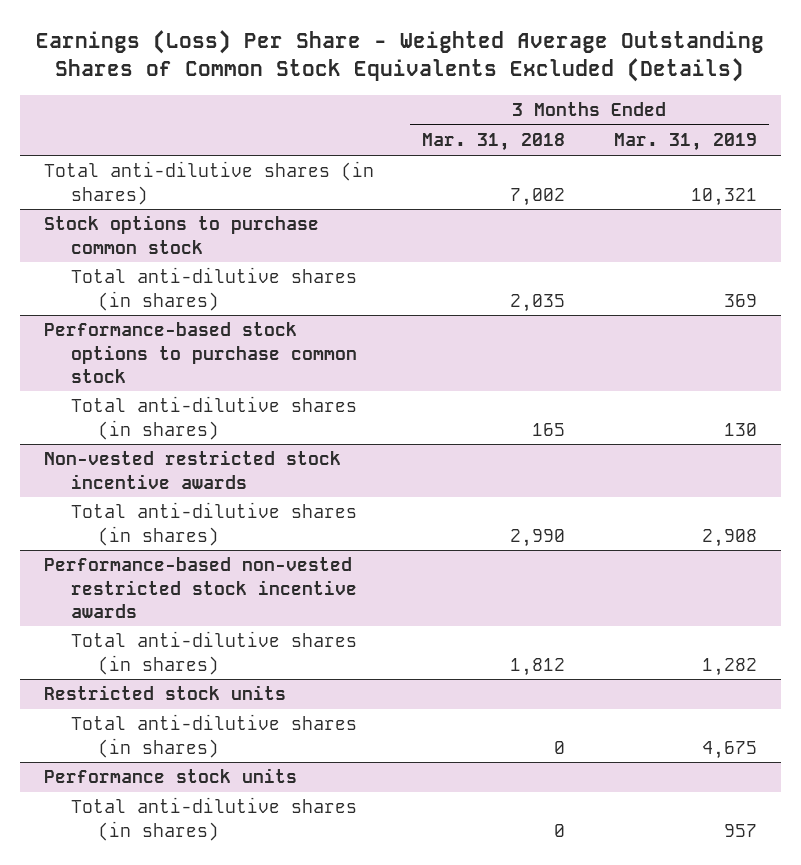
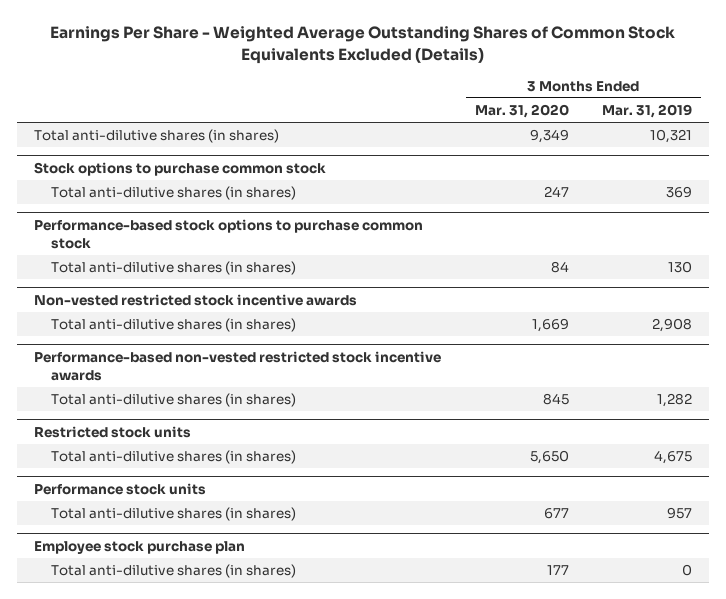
- Earnings (Loss) Per Share - Weighted Average Outstanding Shares of Common Stock Equivalents Excluded (Details)
+ Earnings Per Share - Weighted Average Outstanding Shares of Common Stock Equivalents Excluded (Details)
- | 3 Months Ended Mar. 31, 2018 | 3 Months Ended Mar. 31, 2019
+ | 3 Months Ended Mar. 31, 2020 | 3 Months Ended Mar. 31, 2019
+ Employee stock purchase plan
+ Total anti-dilutive shares (in shares) | 177 | 0

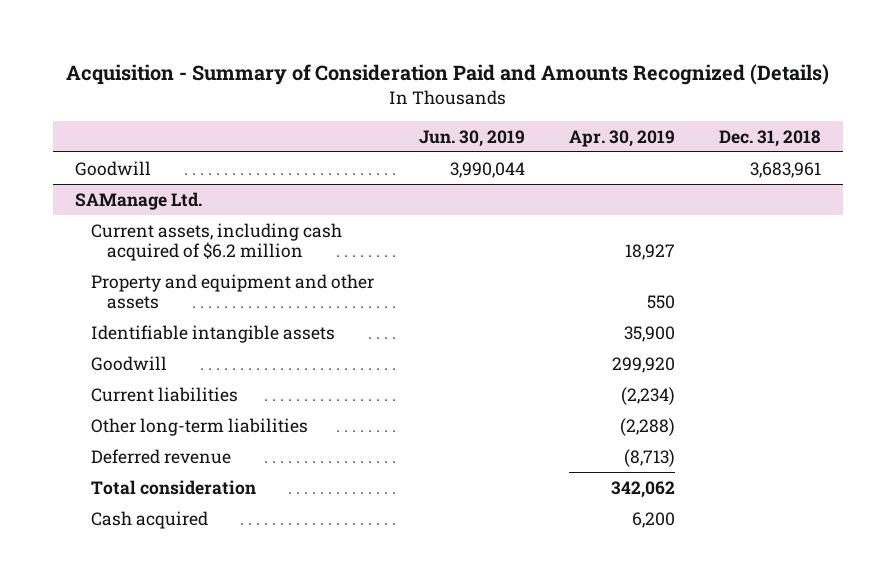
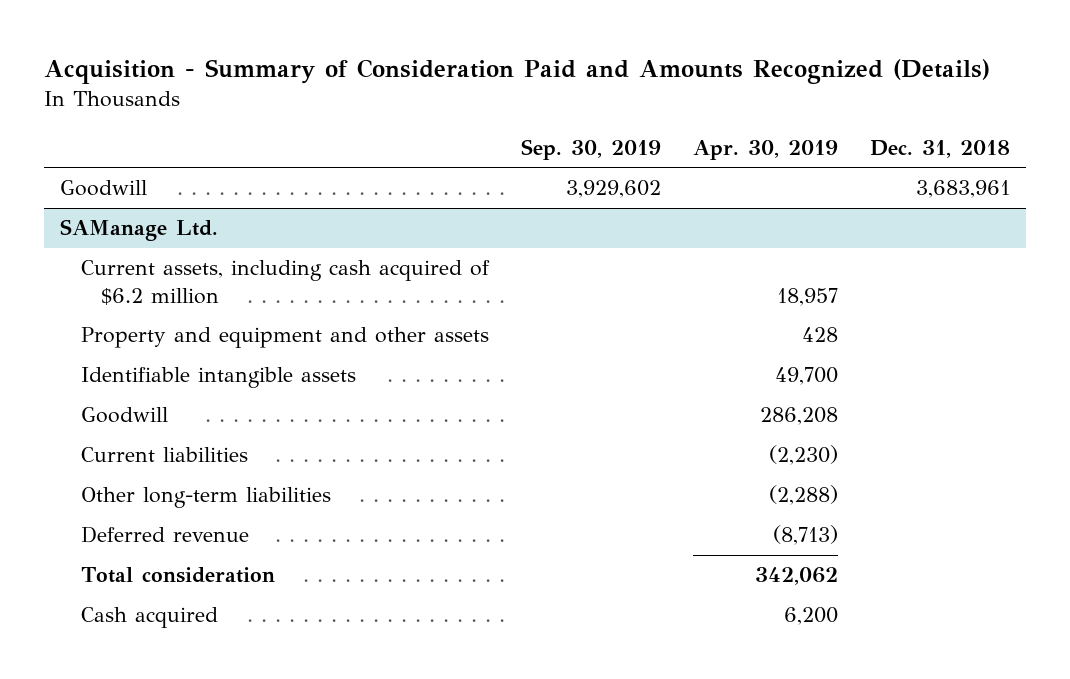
- | Jun. 30, 2019 | Apr. 30, 2019 | Dec. 31, 2018
+ | Sep. 30, 2019 | Apr. 30, 2019 | Dec. 31, 2018
@ SAManage Ltd.
- Current assets, including cash acquired of $6.2 million | | 18,927 |
- Property and equipment and other assets | | 550 |
- Identifiable intangible assets | | 35,900 |
- Goodwill | | 299,920 |
- Current liabilities | | (2,234) |
+ Current assets, including cash acquired of $6.2 million | | 18,957 |
+ Property and equipment and other assets | | 428 |
+ Identifiable intangible assets | | 49,700 |
+ Goodwill | | 286,208 |
+ Current liabilities | | (2,230) |

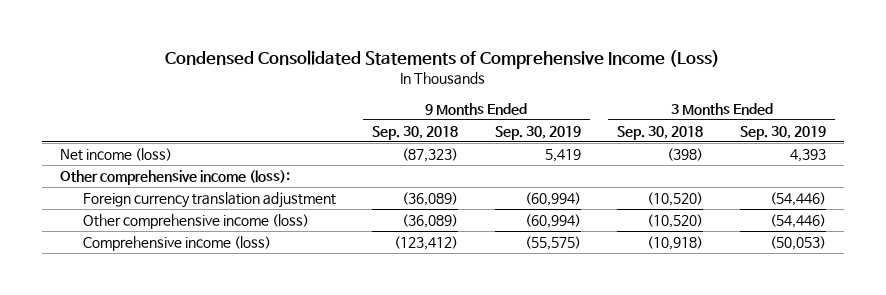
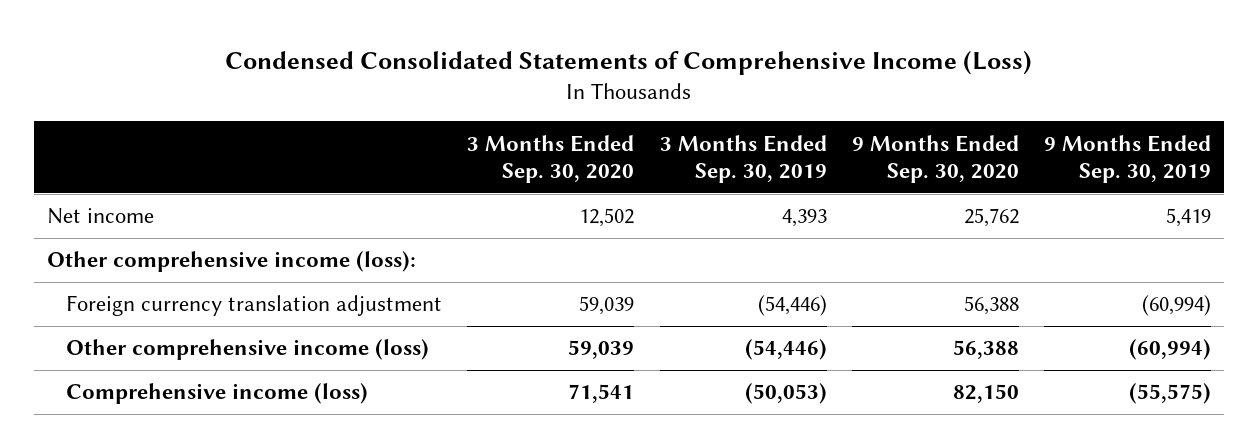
- | 9 Months Ended Sep. 30, 2018 | 9 Months Ended Sep. 30, 2019 | 3 Months Ended Sep. 30, 2018 | 3 Months Ended Sep. 30, 2019
+ | 3 Months Ended Sep. 30, 2020 | 3 Months Ended Sep. 30, 2019 | 9 Months Ended Sep. 30, 2020 | 9 Months Ended Sep. 30, 2019
- Net income (loss) | (87,323) | 5,419 | (398) | 4,393
+ Net income | 12,502 | 4,393 | 25,762 | 5,419

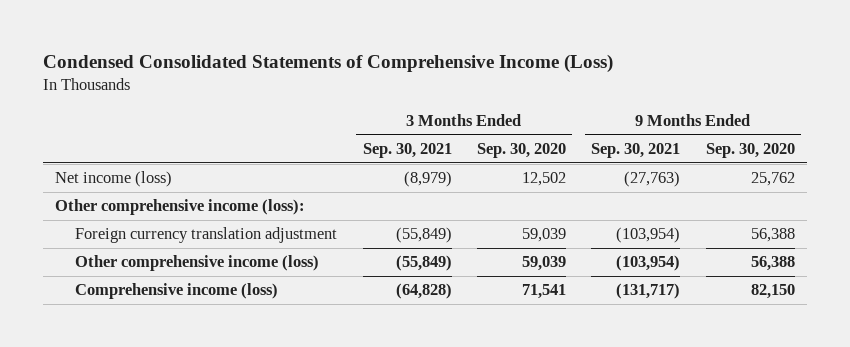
- | 3 Months Ended Sep. 30, 2020 | 3 Months Ended Sep. 30, 2019 | 9 Months Ended Sep. 30, 2020 | 9 Months Ended Sep. 30, 2019
+ | 3 Months Ended Sep. 30, 2021 | 3 Months Ended Sep. 30, 2020 | 9 Months Ended Sep. 30, 2021 | 9 Months Ended Sep. 30, 2020
- Net income | 12,502 | 4,393 | 25,762 | 5,419
+ Net income (loss) | (8,979) | 12,502 | (27,763) | 25,762

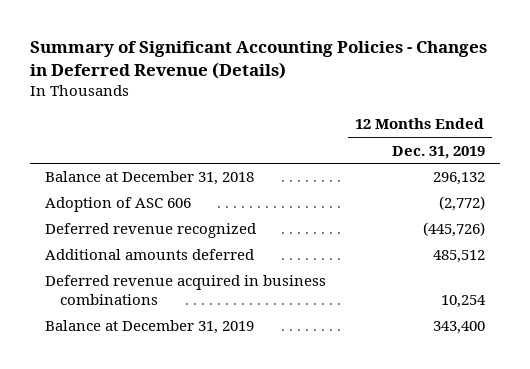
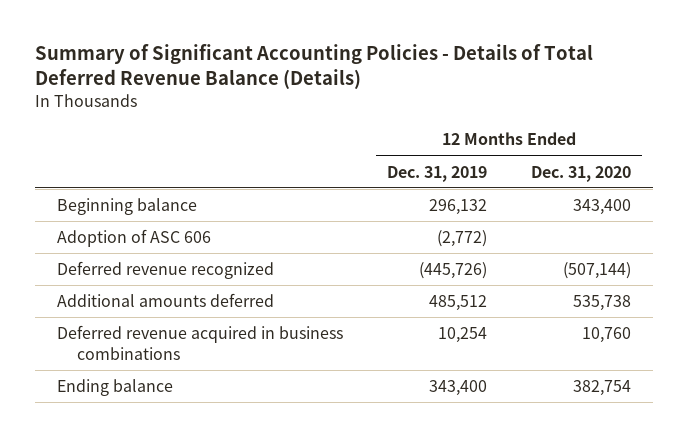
- Summary of Significant Accounting Policies - Changes in Deferred Revenue (Details)
+ Summary of Significant Accounting Policies - Details of Total Deferred Revenue Balance (Details)
- | 12 Months Ended Dec. 31, 2019
+ | 12 Months Ended Dec. 31, 2019 | 12 Months Ended Dec. 31, 2020
- Balance at December 31, 2018 | 296,132
+ Beginning balance | 296,132 | 343,400
- Balance at December 31, 2019 | 343,400
+ Ending balance | 343,400 | 382,754

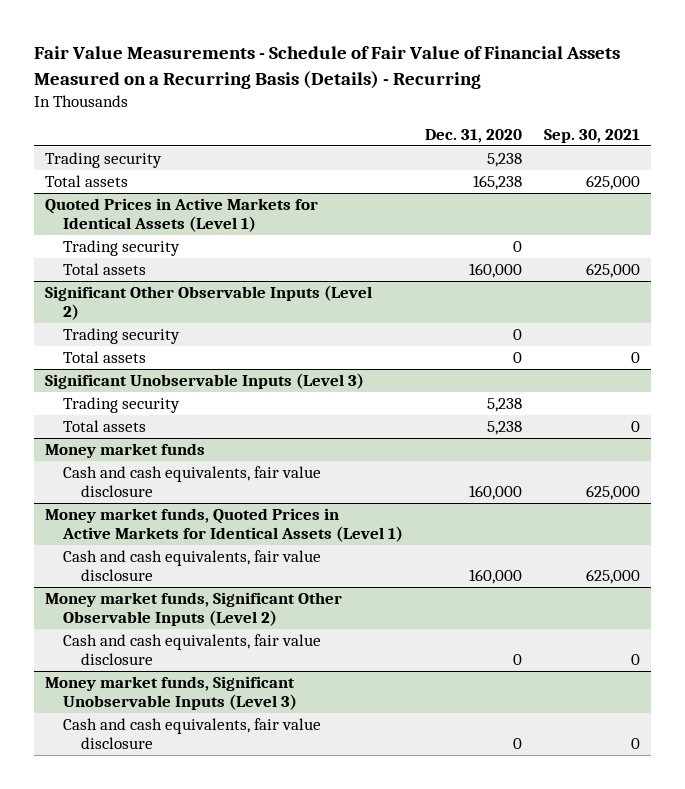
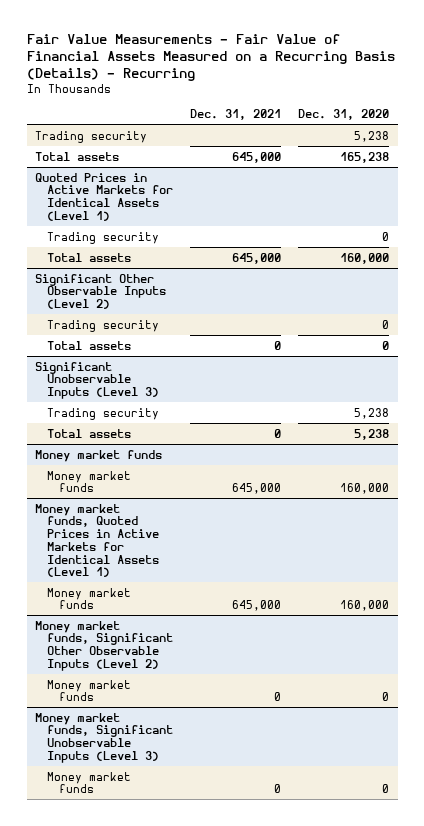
- Fair Value Measurements - Schedule of Fair Value of Financial Assets Measured on a Recurring Basis (Details) - Recurring
+ Fair Value Measurements - Fair Value of Financial Assets Measured on a Recurring Basis (Details) - Recurring
- | Dec. 31, 2020 | Sep. 30, 2021
+ | Dec. 31, 2021 | Dec. 31, 2020
@ Money market funds
- Cash and cash equivalents, fair value disclosure | 160,000 | 625,000
+ Money market funds | 645,000 | 160,000
@ Money market funds, Quoted Prices in Active Markets for Identical Assets (Level 1)
- Cash and cash equivalents, fair value disclosure | 160,000 | 625,000
+ Money market funds | 645,000 | 160,000
@ Money market funds, Significant Other Observable Inputs (Level 2)
- Cash and cash equivalents, fair value disclosure | 0 | 0
+ Money market funds | 0 | 0
@ Money market funds, Significant Unobservable Inputs (Level 3)
- Cash and cash equivalents, fair value disclosure | 0 | 0
+ Money market funds | 0 | 0

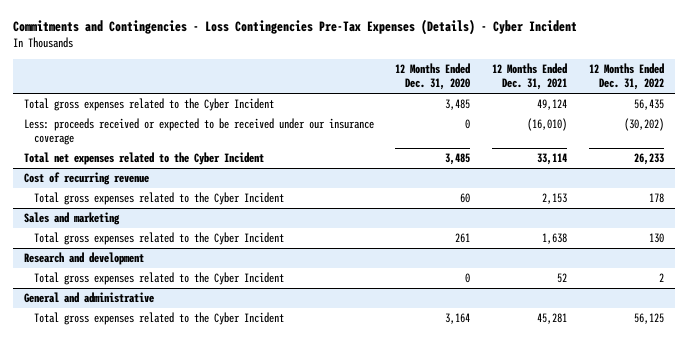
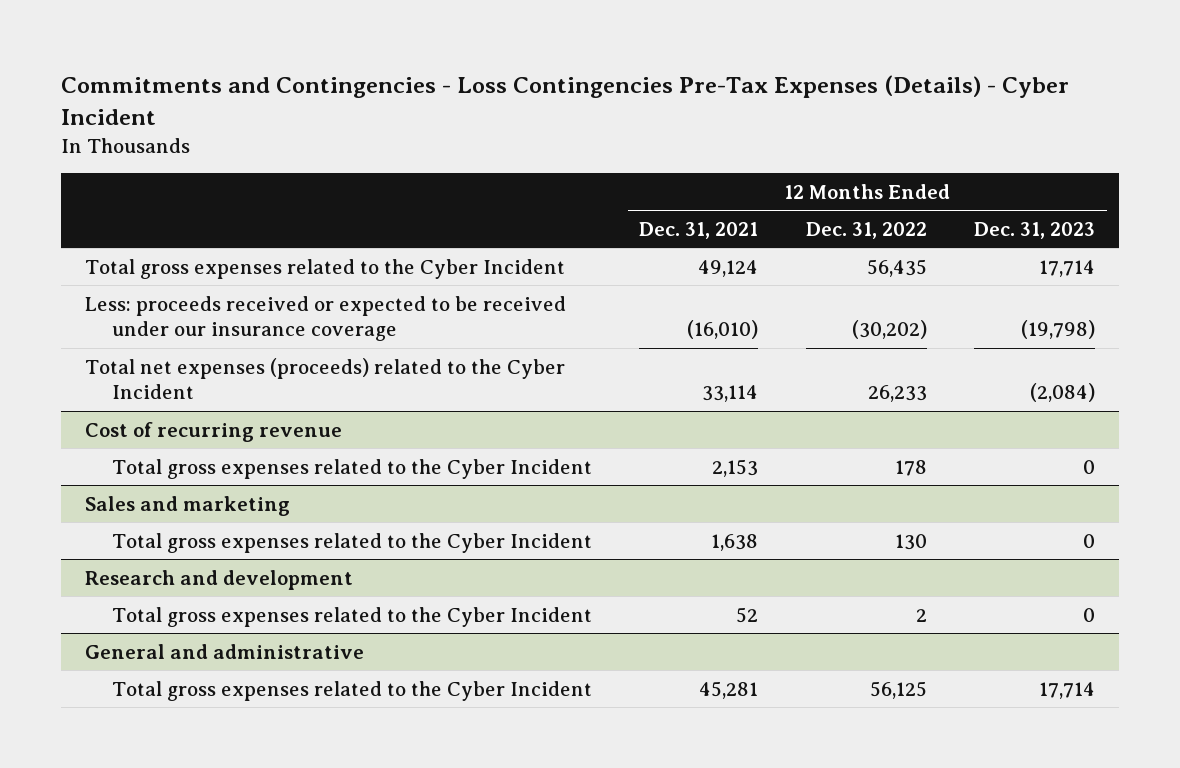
- | 12 Months Ended Dec. 31, 2020 | 12 Months Ended Dec. 31, 2021 | 12 Months Ended Dec. 31, 2022
+ | 12 Months Ended Dec. 31, 2021 | 12 Months Ended Dec. 31, 2022 | 12 Months Ended Dec. 31, 2023
- Total net expenses related to the Cyber Incident | 3,485 | 33,114 | 26,233
+ Total net expenses (proceeds) related to the Cyber Incident | 33,114 | 26,233 | (2,084)

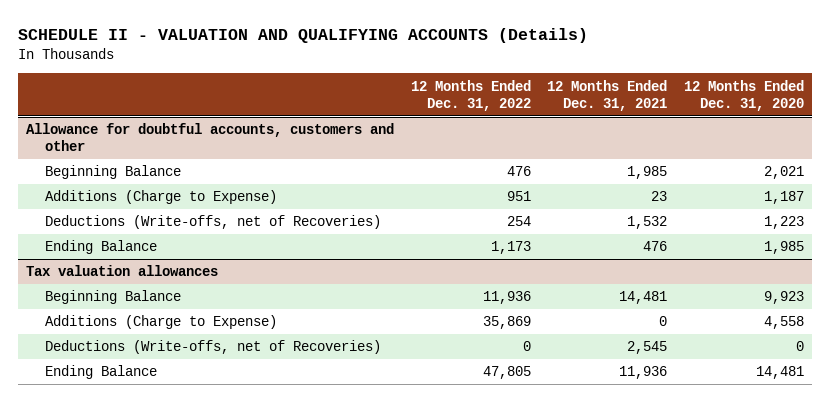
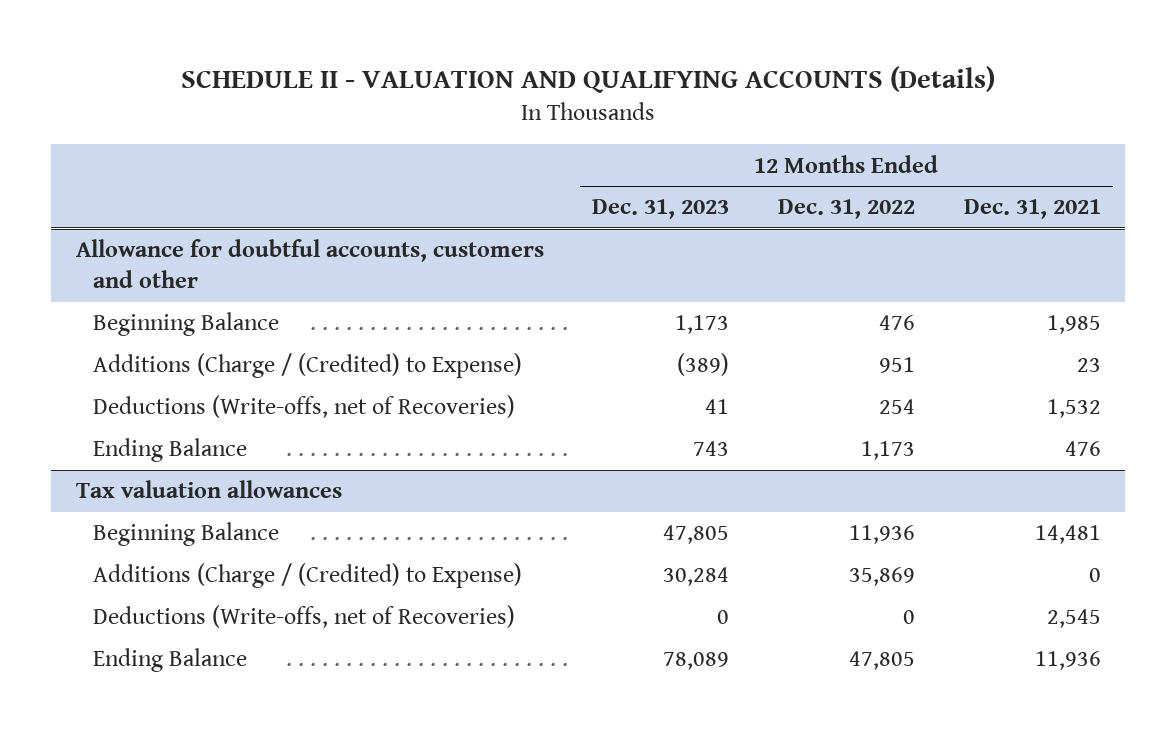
- | 12 Months Ended Dec. 31, 2022 | 12 Months Ended Dec. 31, 2021 | 12 Months Ended Dec. 31, 2020
+ | 12 Months Ended Dec. 31, 2023 | 12 Months Ended Dec. 31, 2022 | 12 Months Ended Dec. 31, 2021
@ Allowance for doubtful accounts, customers and other
- Additions (Charge to Expense) | 951 | 23 | 1,187
+ Additions (Charge / (Credited) to Expense) | (389) | 951 | 23
@ Tax valuation allowances
- Additions (Charge to Expense) | 35,869 | 0 | 4,558
+ Additions (Charge / (Credited) to Expense) | 30,284 | 35,869 | 0

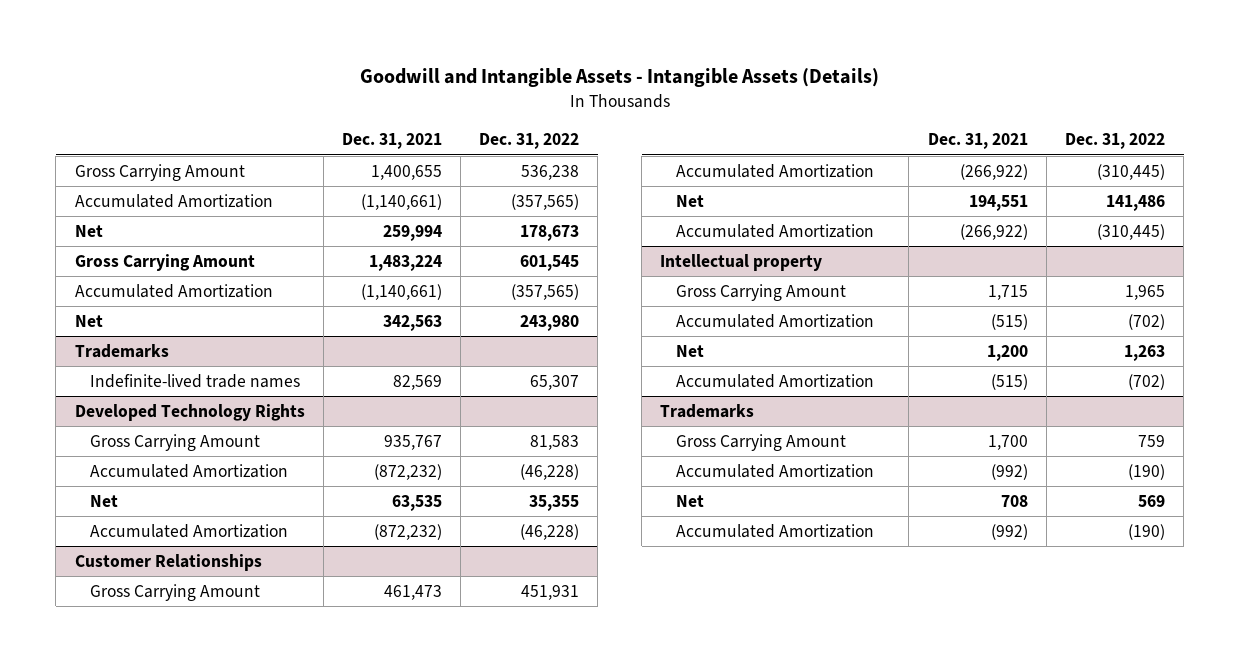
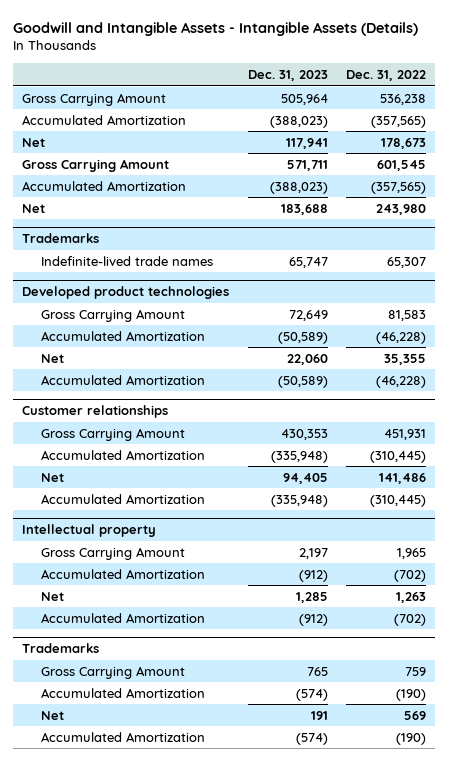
- | Dec. 31, 2021 | Dec. 31, 2022
+ | Dec. 31, 2023 | Dec. 31, 2022
- Developed Technology Rights
+ Developed product technologies
- Customer Relationships
+ Customer relationships

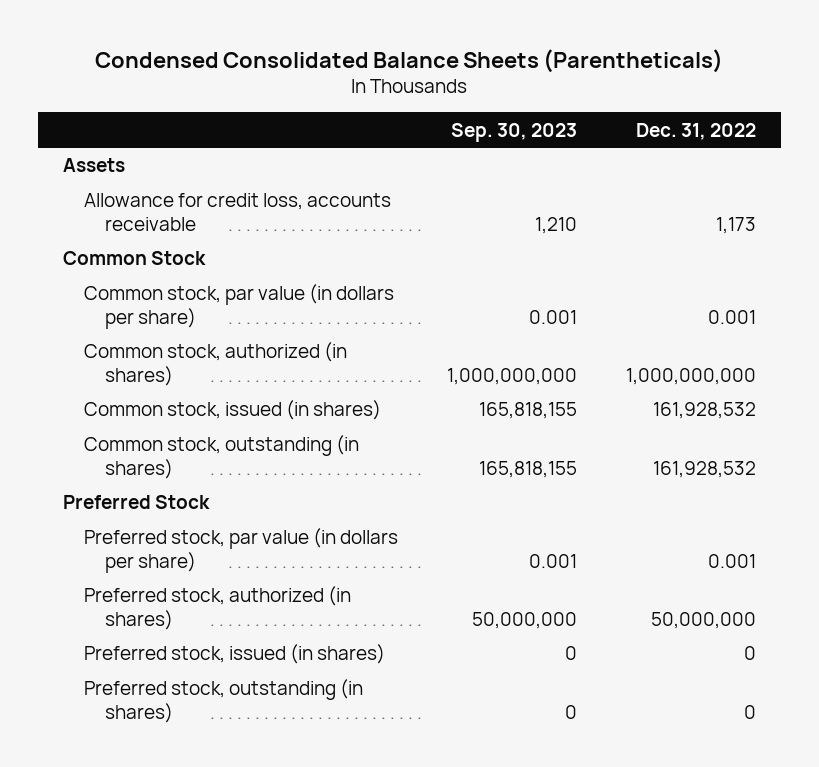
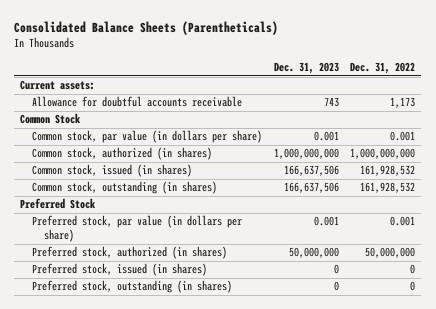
- Condensed Consolidated Balance Sheets (Parentheticals)
+ Consolidated Balance Sheets (Parentheticals)
- | Sep. 30, 2023 | Dec. 31, 2022
+ | Dec. 31, 2023 | Dec. 31, 2022
- Assets
- Allowance for credit loss, accounts receivable | 1,210 | 1,173
+ Current assets:
+ Allowance for doubtful accounts receivable | 743 | 1,173

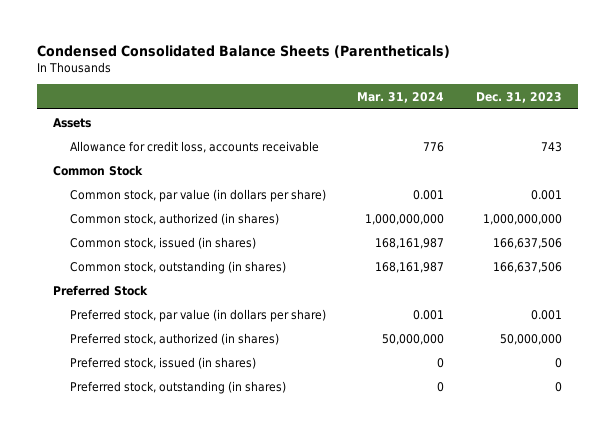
- Consolidated Balance Sheets (Parentheticals)
+ Condensed Consolidated Balance Sheets (Parentheticals)
- | Dec. 31, 2023 | Dec. 31, 2022
+ | Mar. 31, 2024 | Dec. 31, 2023
- Current assets:
- Allowance for doubtful accounts receivable | 743 | 1,173
+ Assets
+ Allowance for credit loss, accounts receivable | 776 | 743

